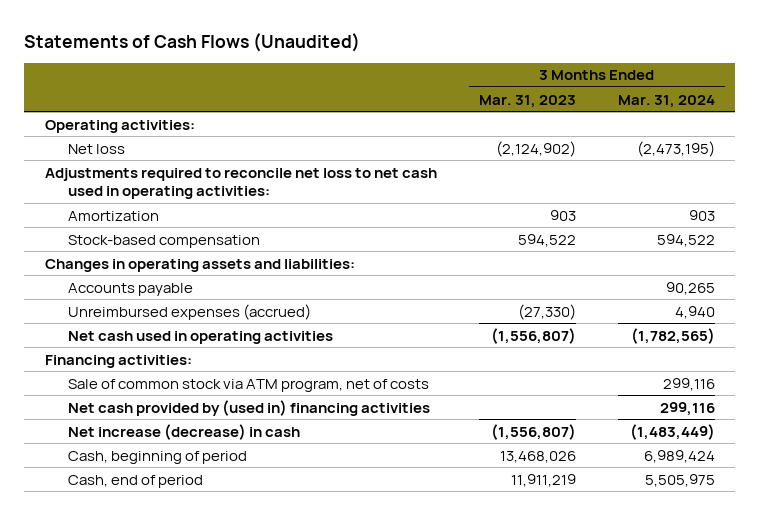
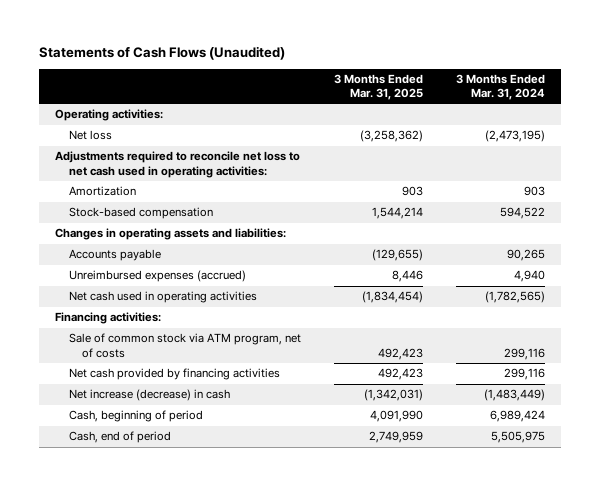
- | 3 Months Ended Mar. 31, 2023 | 3 Months Ended Mar. 31, 2024
+ | 3 Months Ended Mar. 31, 2025 | 3 Months Ended Mar. 31, 2024
- Net cash provided by (used in) financing activities | | 299,116
+ Net cash provided by financing activities | 492,423 | 299,116

